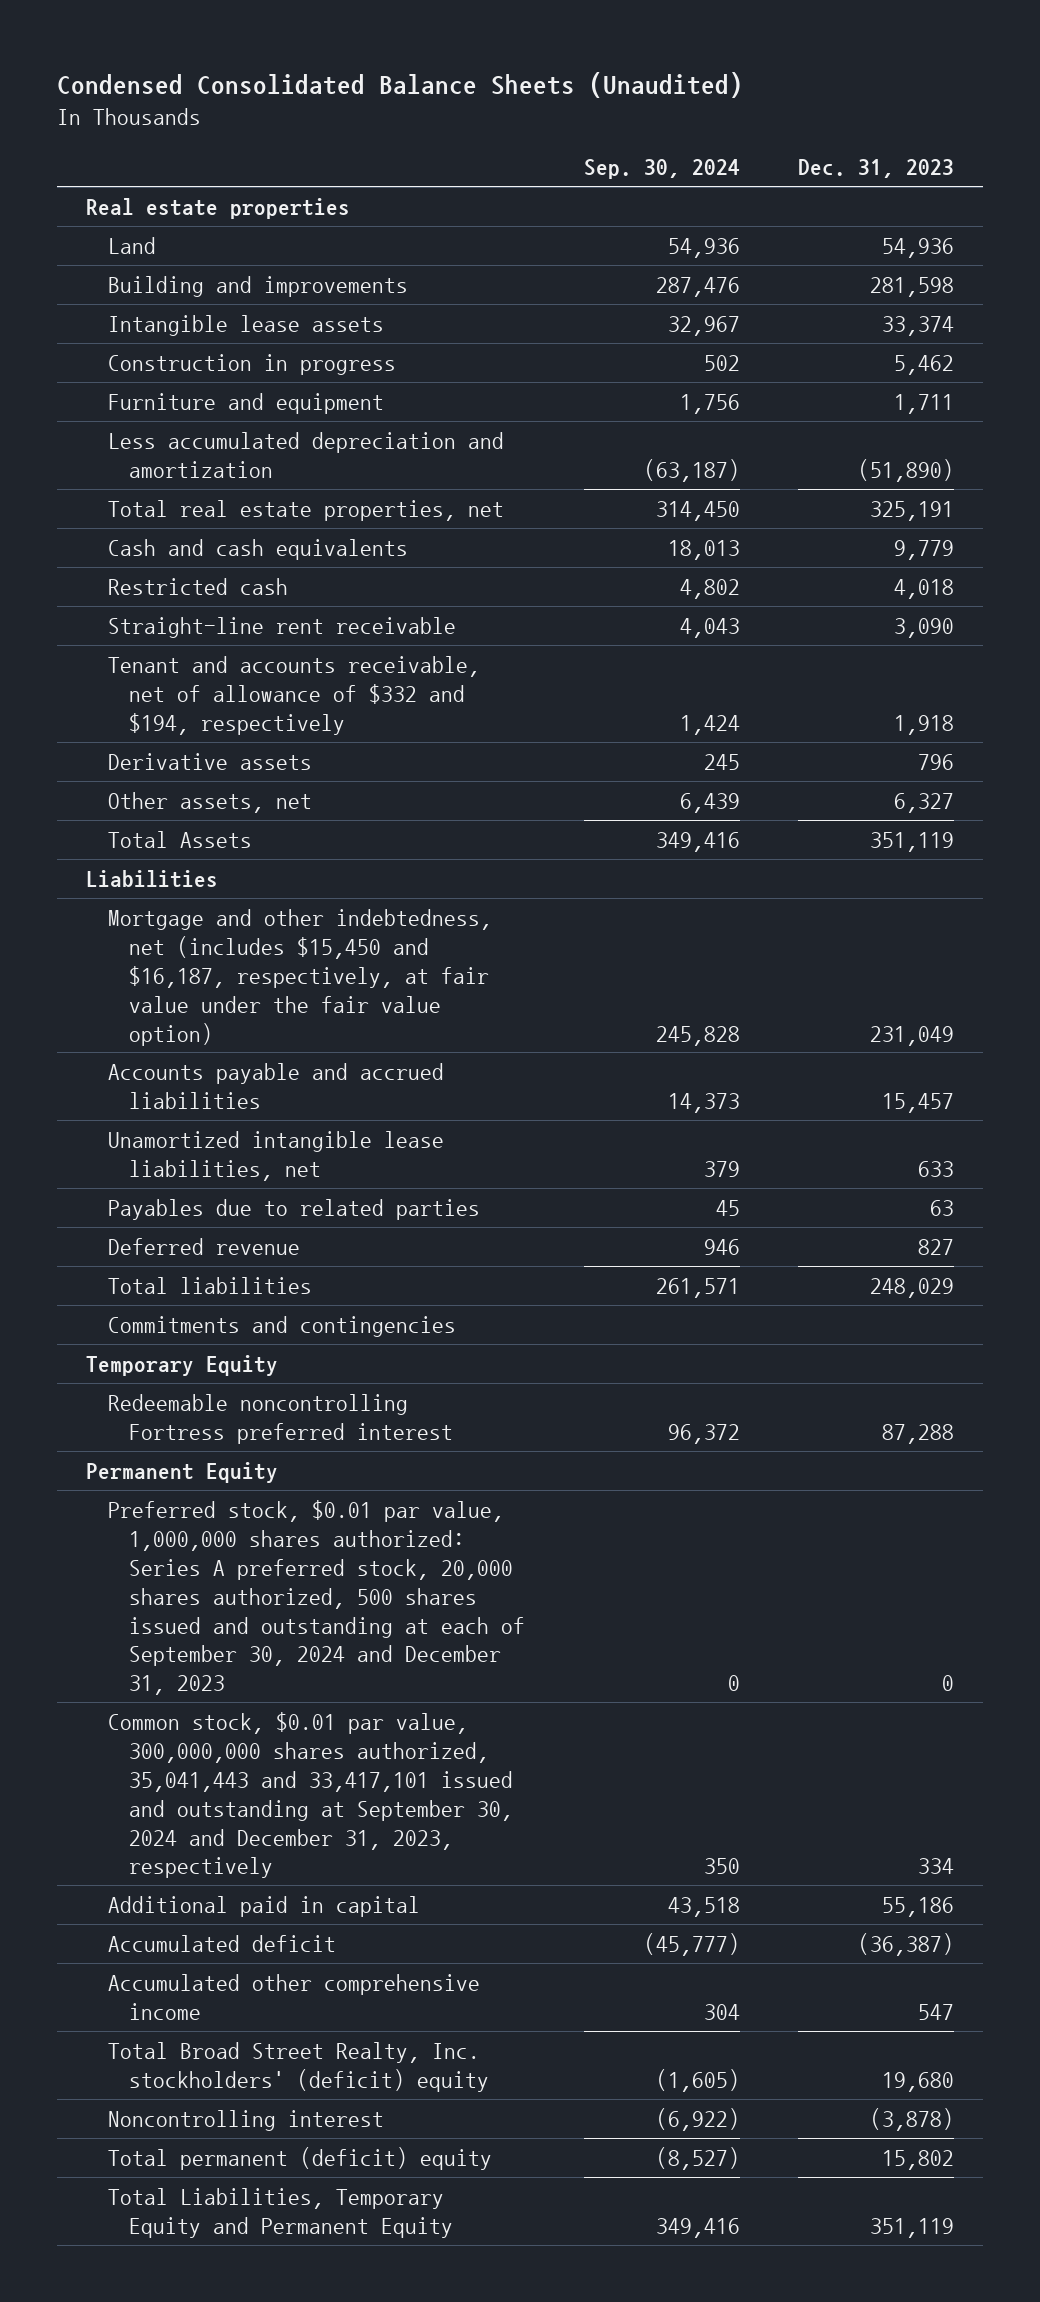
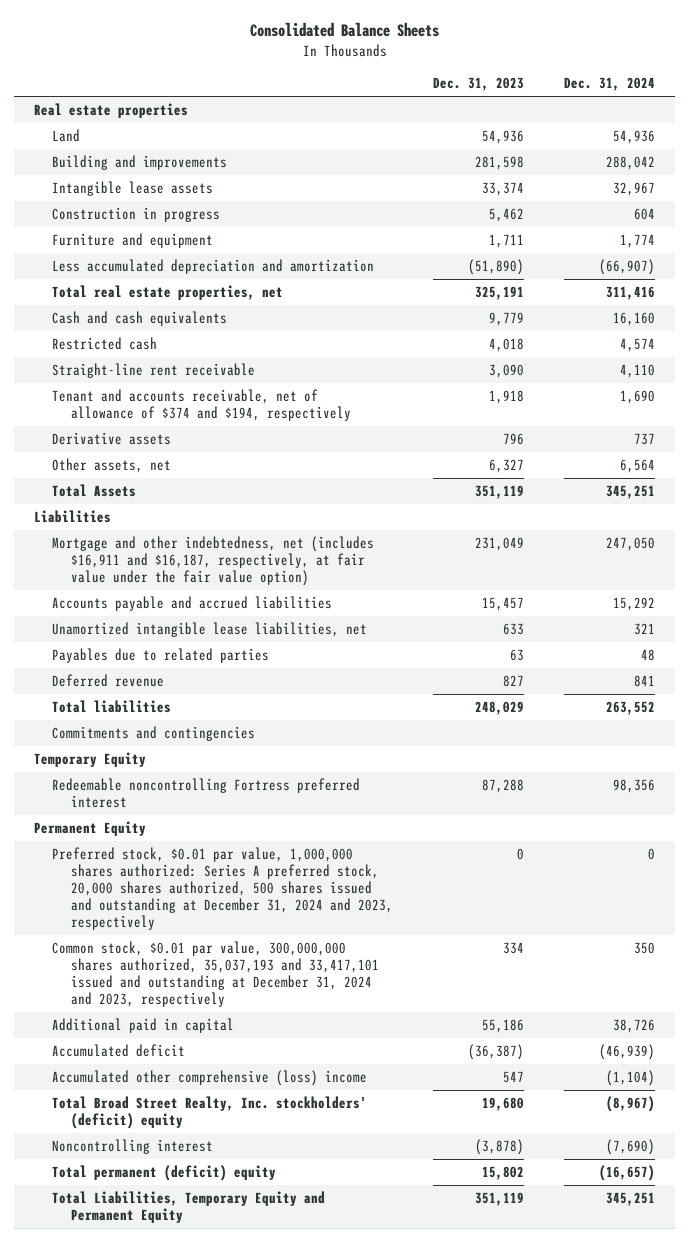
- Condensed Consolidated Balance Sheets (Unaudited)
+ Consolidated Balance Sheets
- | Sep. 30, 2024 | Dec. 31, 2023
+ | Dec. 31, 2023 | Dec. 31, 2024
- Tenant and accounts receivable, net of allowance of $332 and $194, respectively | 1,424 | 1,918
+ Tenant and accounts receivable, net of allowance of $374 and $194, respectively | 1,918 | 1,690
- Mortgage and other indebtedness, net (includes $15,450 and $16,187, respectively, at fair value under the fair value option) | 245,828 | 231,049
+ Mortgage and other indebtedness, net (includes $16,911 and $16,187, respectively, at fair value under the fair value option) | 231,049 | 247,050
- Preferred stock, $0.01 par value, 1,000,000 shares authorized: Series A preferred stock, 20,000 shares authorized, 500 shares issued and outstanding at each of September 30, 2024 and December 31, 2023 | 0 | 0
- Common stock, $0.01 par value, 300,000,000 shares authorized, 35,041,443 and 33,417,101 issued and outstanding at September 30, 2024 and December 31, 2023, respectively | 350 | 334
+ Preferred stock, $0.01 par value, 1,000,000 shares authorized: Series A preferred stock, 20,000 shares authorized, 500 shares issued and outstanding at December 31, 2024 and 2023, respectively | 0 | 0
+ Common stock, $0.01 par value, 300,000,000 shares authorized, 35,037,193 and 33,417,101 issued and outstanding at December 31, 2024 and 2023, respectively | 334 | 350
- Accumulated other comprehensive income | 304 | 547
+ Accumulated other comprehensive (loss) income | 547 | (1,104)

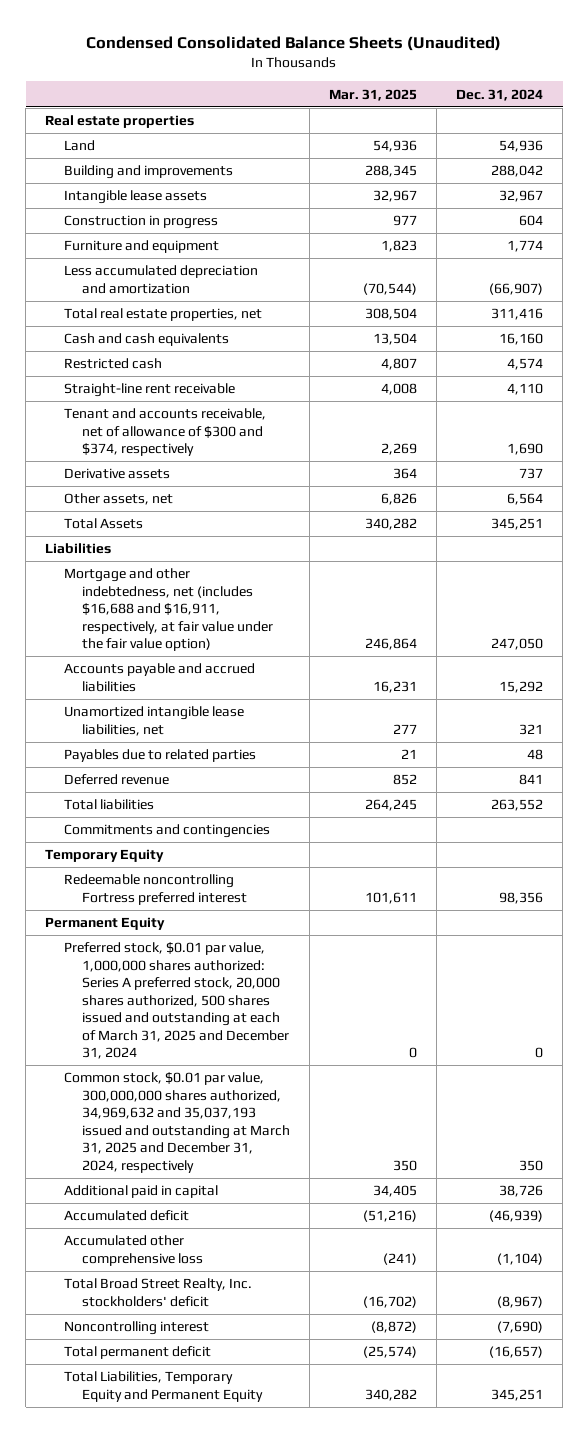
- Consolidated Balance Sheets
+ Condensed Consolidated Balance Sheets (Unaudited)
- | Dec. 31, 2023 | Dec. 31, 2024
+ | Mar. 31, 2025 | Dec. 31, 2024
- Tenant and accounts receivable, net of allowance of $374 and $194, respectively | 1,918 | 1,690
+ Tenant and accounts receivable, net of allowance of $300 and $374, respectively | 2,269 | 1,690
- Mortgage and other indebtedness, net (includes $16,911 and $16,187, respectively, at fair value under the fair value option) | 231,049 | 247,050
+ Mortgage and other indebtedness, net (includes $16,688 and $16,911, respectively, at fair value under the fair value option) | 246,864 | 247,050
- Preferred stock, $0.01 par value, 1,000,000 shares authorized: Series A preferred stock, 20,000 shares authorized, 500 shares issued and outstanding at December 31, 2024 and 2023, respectively | 0 | 0
- Common stock, $0.01 par value, 300,000,000 shares authorized, 35,037,193 and 33,417,101 issued and outstanding at December 31, 2024 and 2023, respectively | 334 | 350
+ Preferred stock, $0.01 par value, 1,000,000 shares authorized: Series A preferred stock, 20,000 shares authorized, 500 shares issued and outstanding at each of March 31, 2025 and December 31, 2024 | 0 | 0
+ Common stock, $0.01 par value, 300,000,000 shares authorized, 34,969,632 and 35,037,193 issued and outstanding at March 31, 2025 and December 31, 2024, respectively | 350 | 350
- Accumulated other comprehensive (loss) income | 547 | (1,104)
- Total Broad Street Realty, Inc. stockholders' (deficit) equity | 19,680 | (8,967)
+ Accumulated other comprehensive loss | (241) | (1,104)
+ Total Broad Street Realty, Inc. stockholders' deficit | (16,702) | (8,967)
- Total permanent (deficit) equity | 15,802 | (16,657)
+ Total permanent deficit | (25,574) | (16,657)

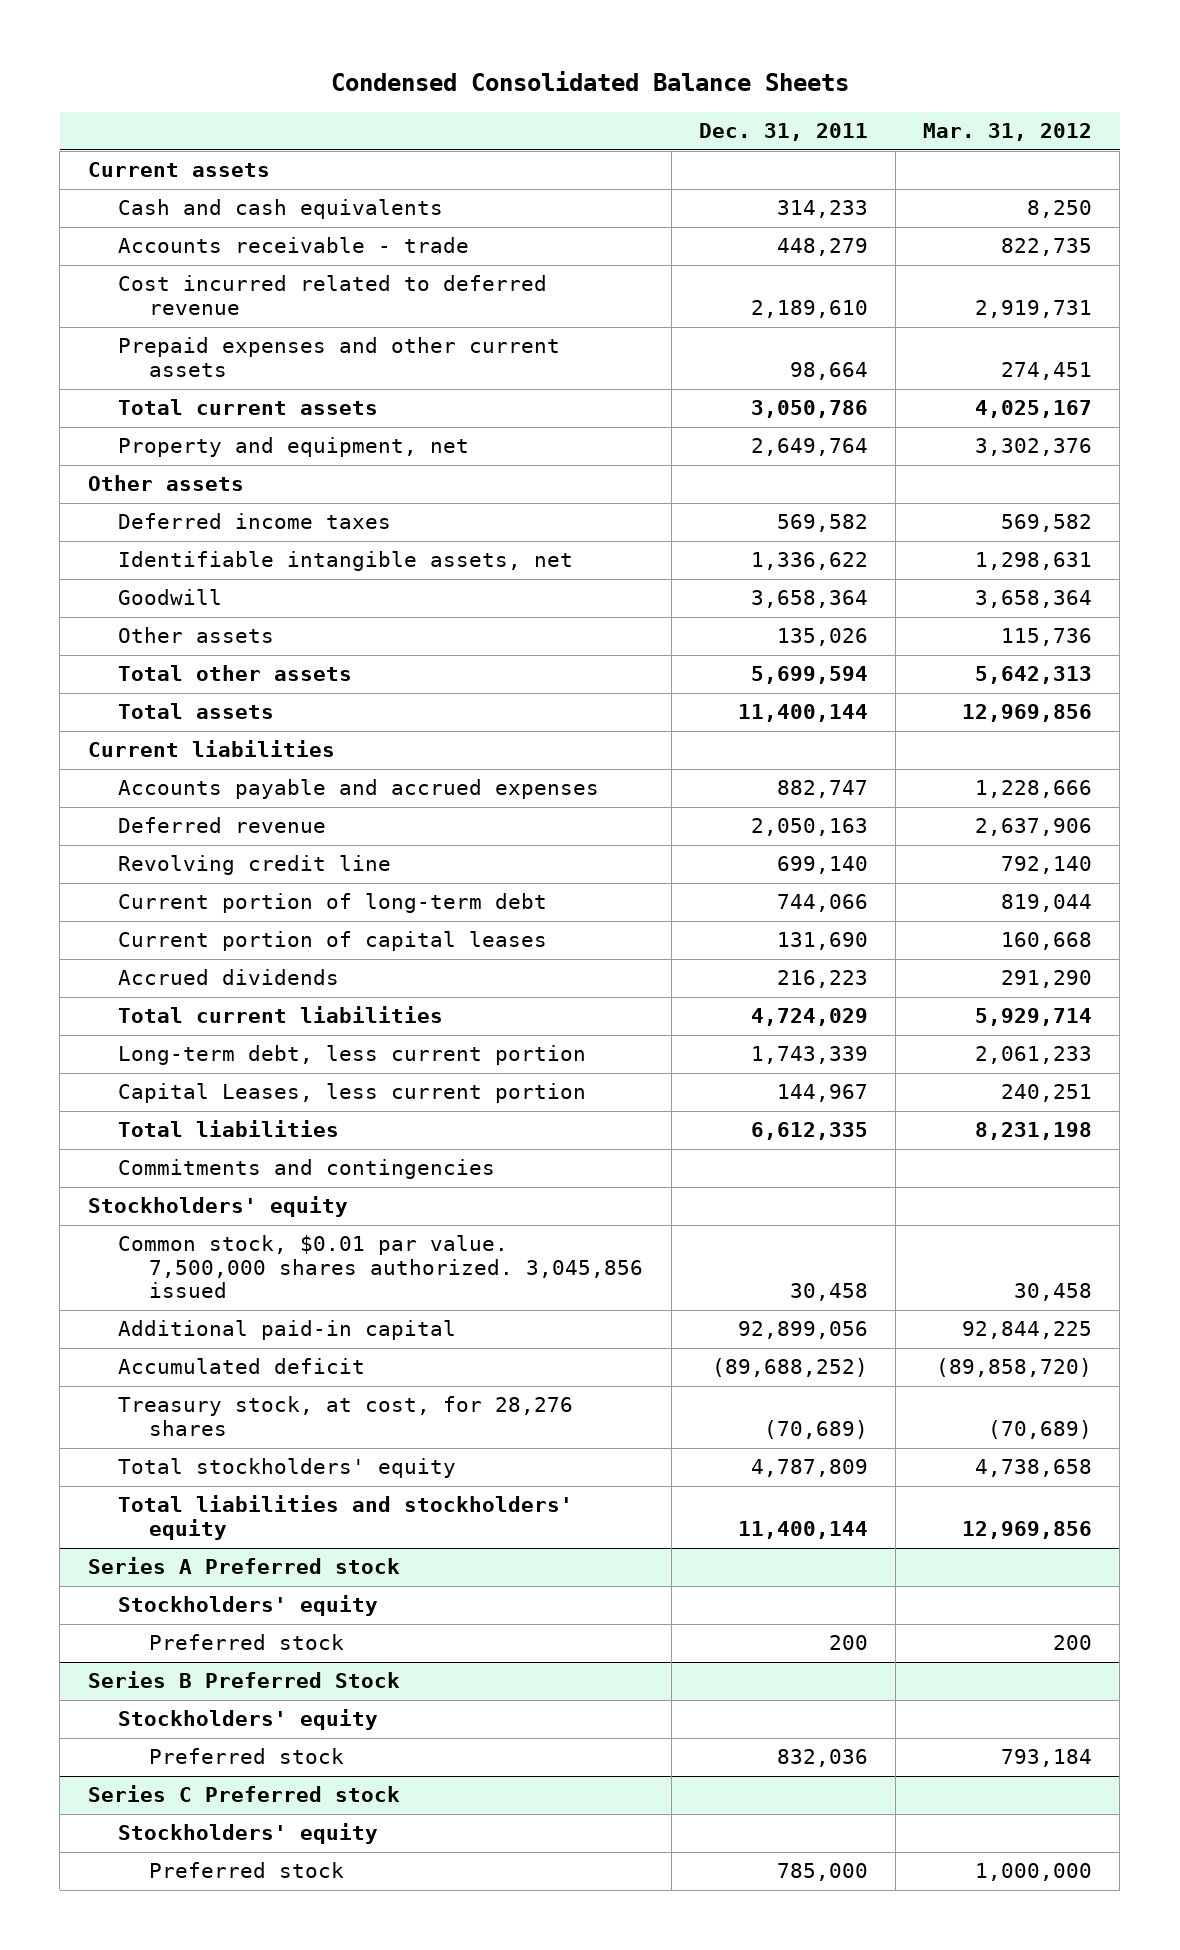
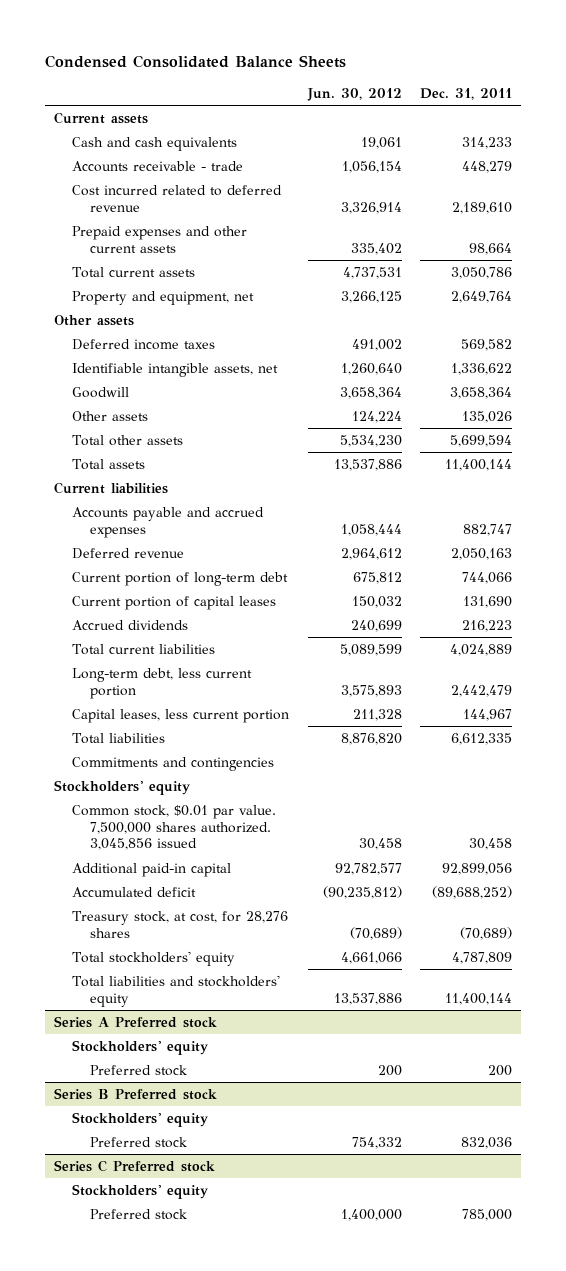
- | Dec. 31, 2011 | Mar. 31, 2012
+ | Jun. 30, 2012 | Dec. 31, 2011
- Revolving credit line | 699,140 | 792,140
- Total current liabilities | 4,724,029 | 5,929,714
- Long-term debt, less current portion | 1,743,339 | 2,061,233
- Capital Leases, less current portion | 144,967 | 240,251
+ Total current liabilities | 5,089,599 | 4,024,889
+ Long-term debt, less current portion | 3,575,893 | 2,442,479
+ Capital leases, less current portion | 211,328 | 144,967
- Series B Preferred Stock
+ Series B Preferred stock

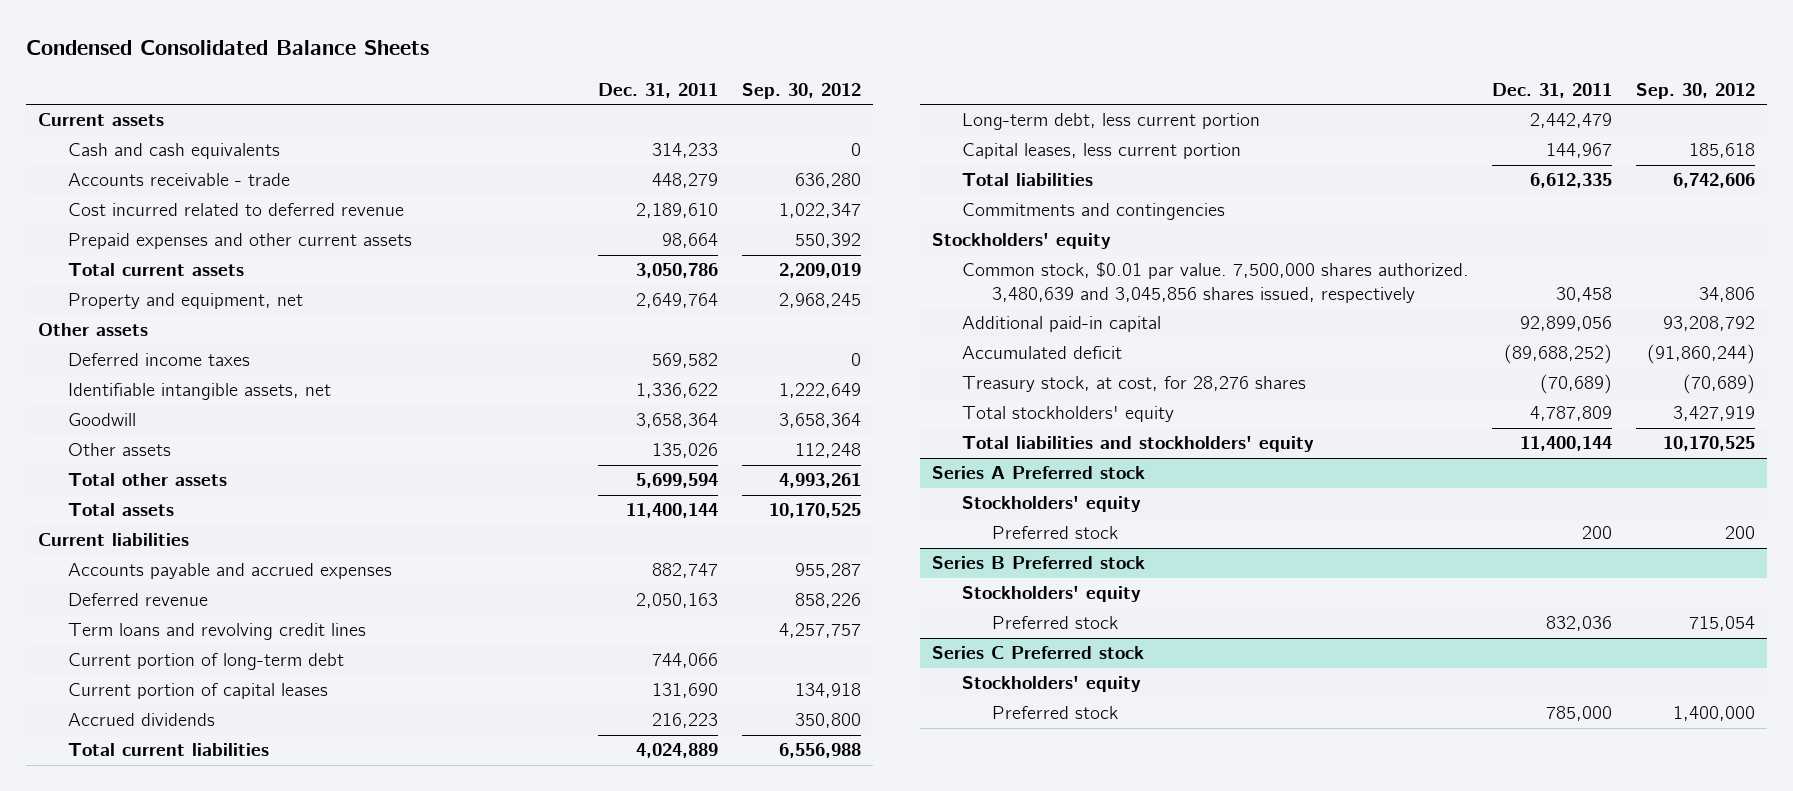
- | Jun. 30, 2012 | Dec. 31, 2011
+ | Dec. 31, 2011 | Sep. 30, 2012
+ Term loans and revolving credit lines | | 4,257,757
- Common stock, $0.01 par value. 7,500,000 shares authorized. 3,045,856 issued | 30,458 | 30,458
+ Common stock, $0.01 par value. 7,500,000 shares authorized. 3,480,639 and 3,045,856 shares issued, respectively | 30,458 | 34,806

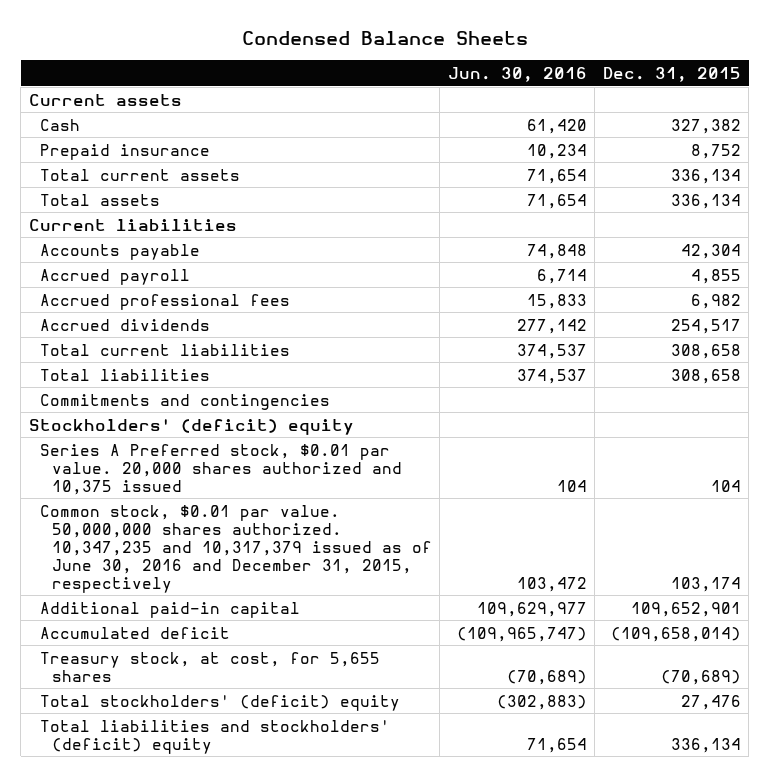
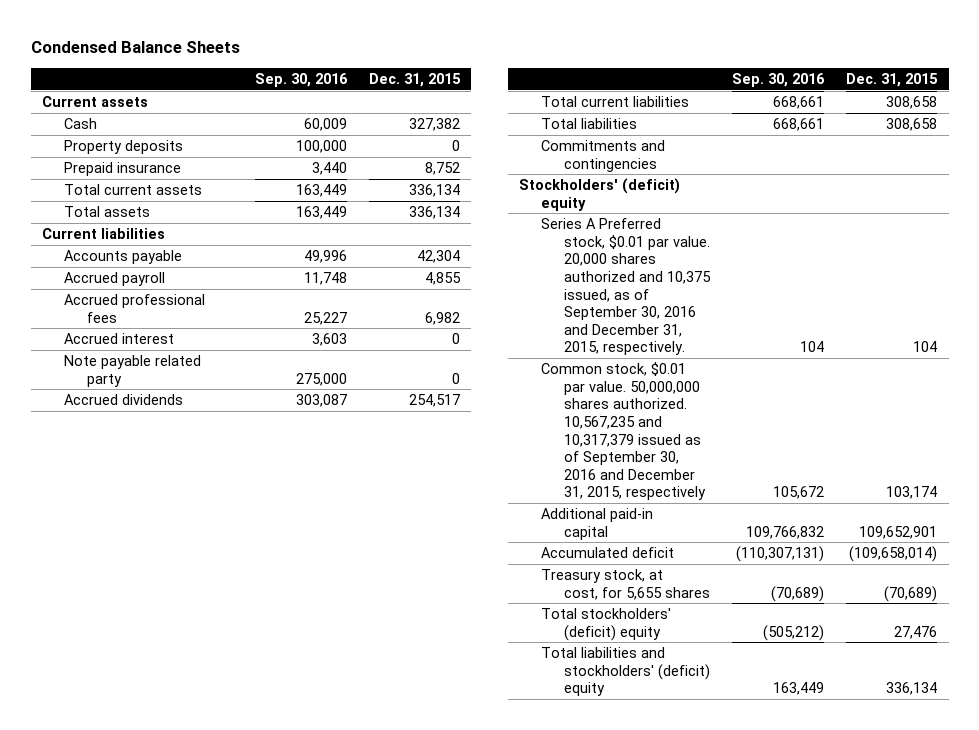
- | Jun. 30, 2016 | Dec. 31, 2015
+ | Sep. 30, 2016 | Dec. 31, 2015
+ Property deposits | 100,000 | 0
+ Accrued interest | 3,603 | 0
+ Note payable related party | 275,000 | 0
- Series A Preferred stock, $0.01 par value. 20,000 shares authorized and 10,375 issued | 104 | 104
- Common stock, $0.01 par value. 50,000,000 shares authorized. 10,347,235 and 10,317,379 issued as of June 30, 2016 and December 31, 2015, respectively | 103,472 | 103,174
+ Series A Preferred stock, $0.01 par value. 20,000 shares authorized and 10,375 issued, as of September 30, 2016 and December 31, 2015, respectively. | 104 | 104
+ Common stock, $0.01 par value. 50,000,000 shares authorized. 10,567,235 and 10,317,379 issued as of September 30, 2016 and December 31, 2015, respectively | 105,672 | 103,174

